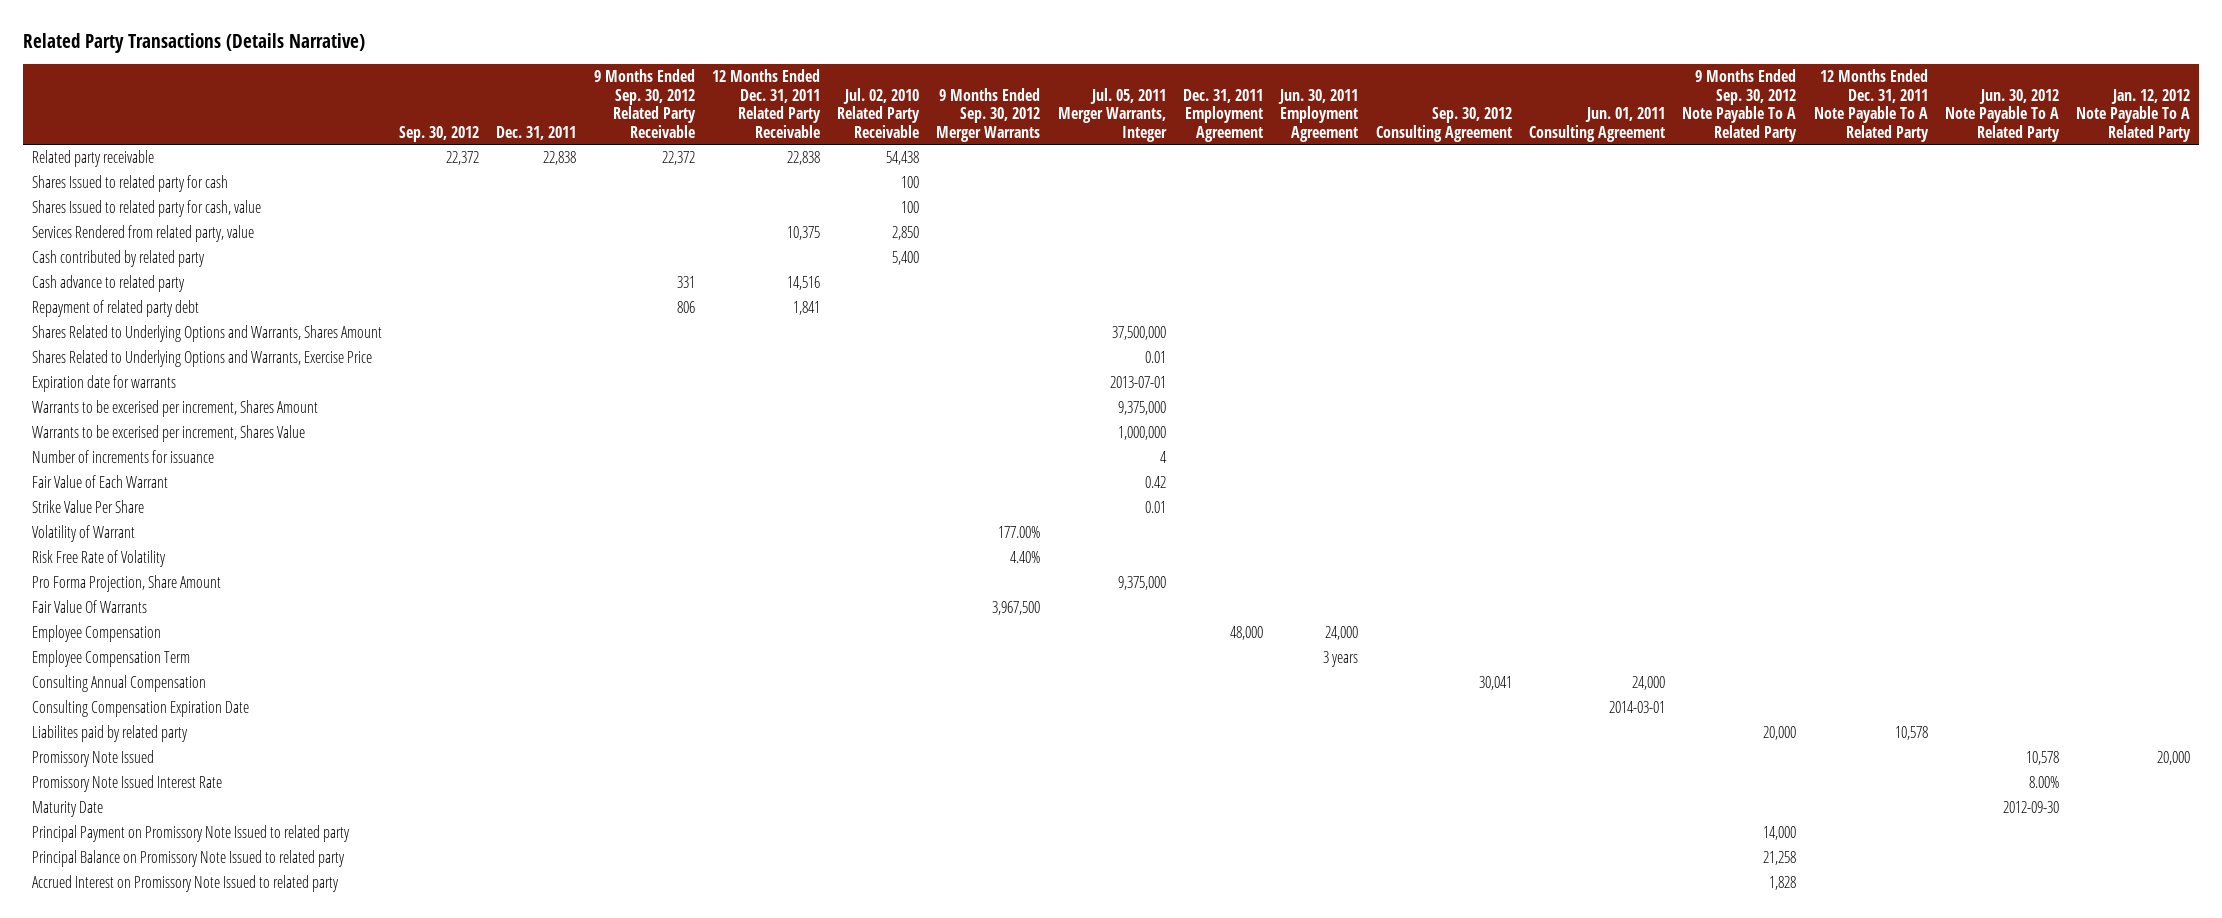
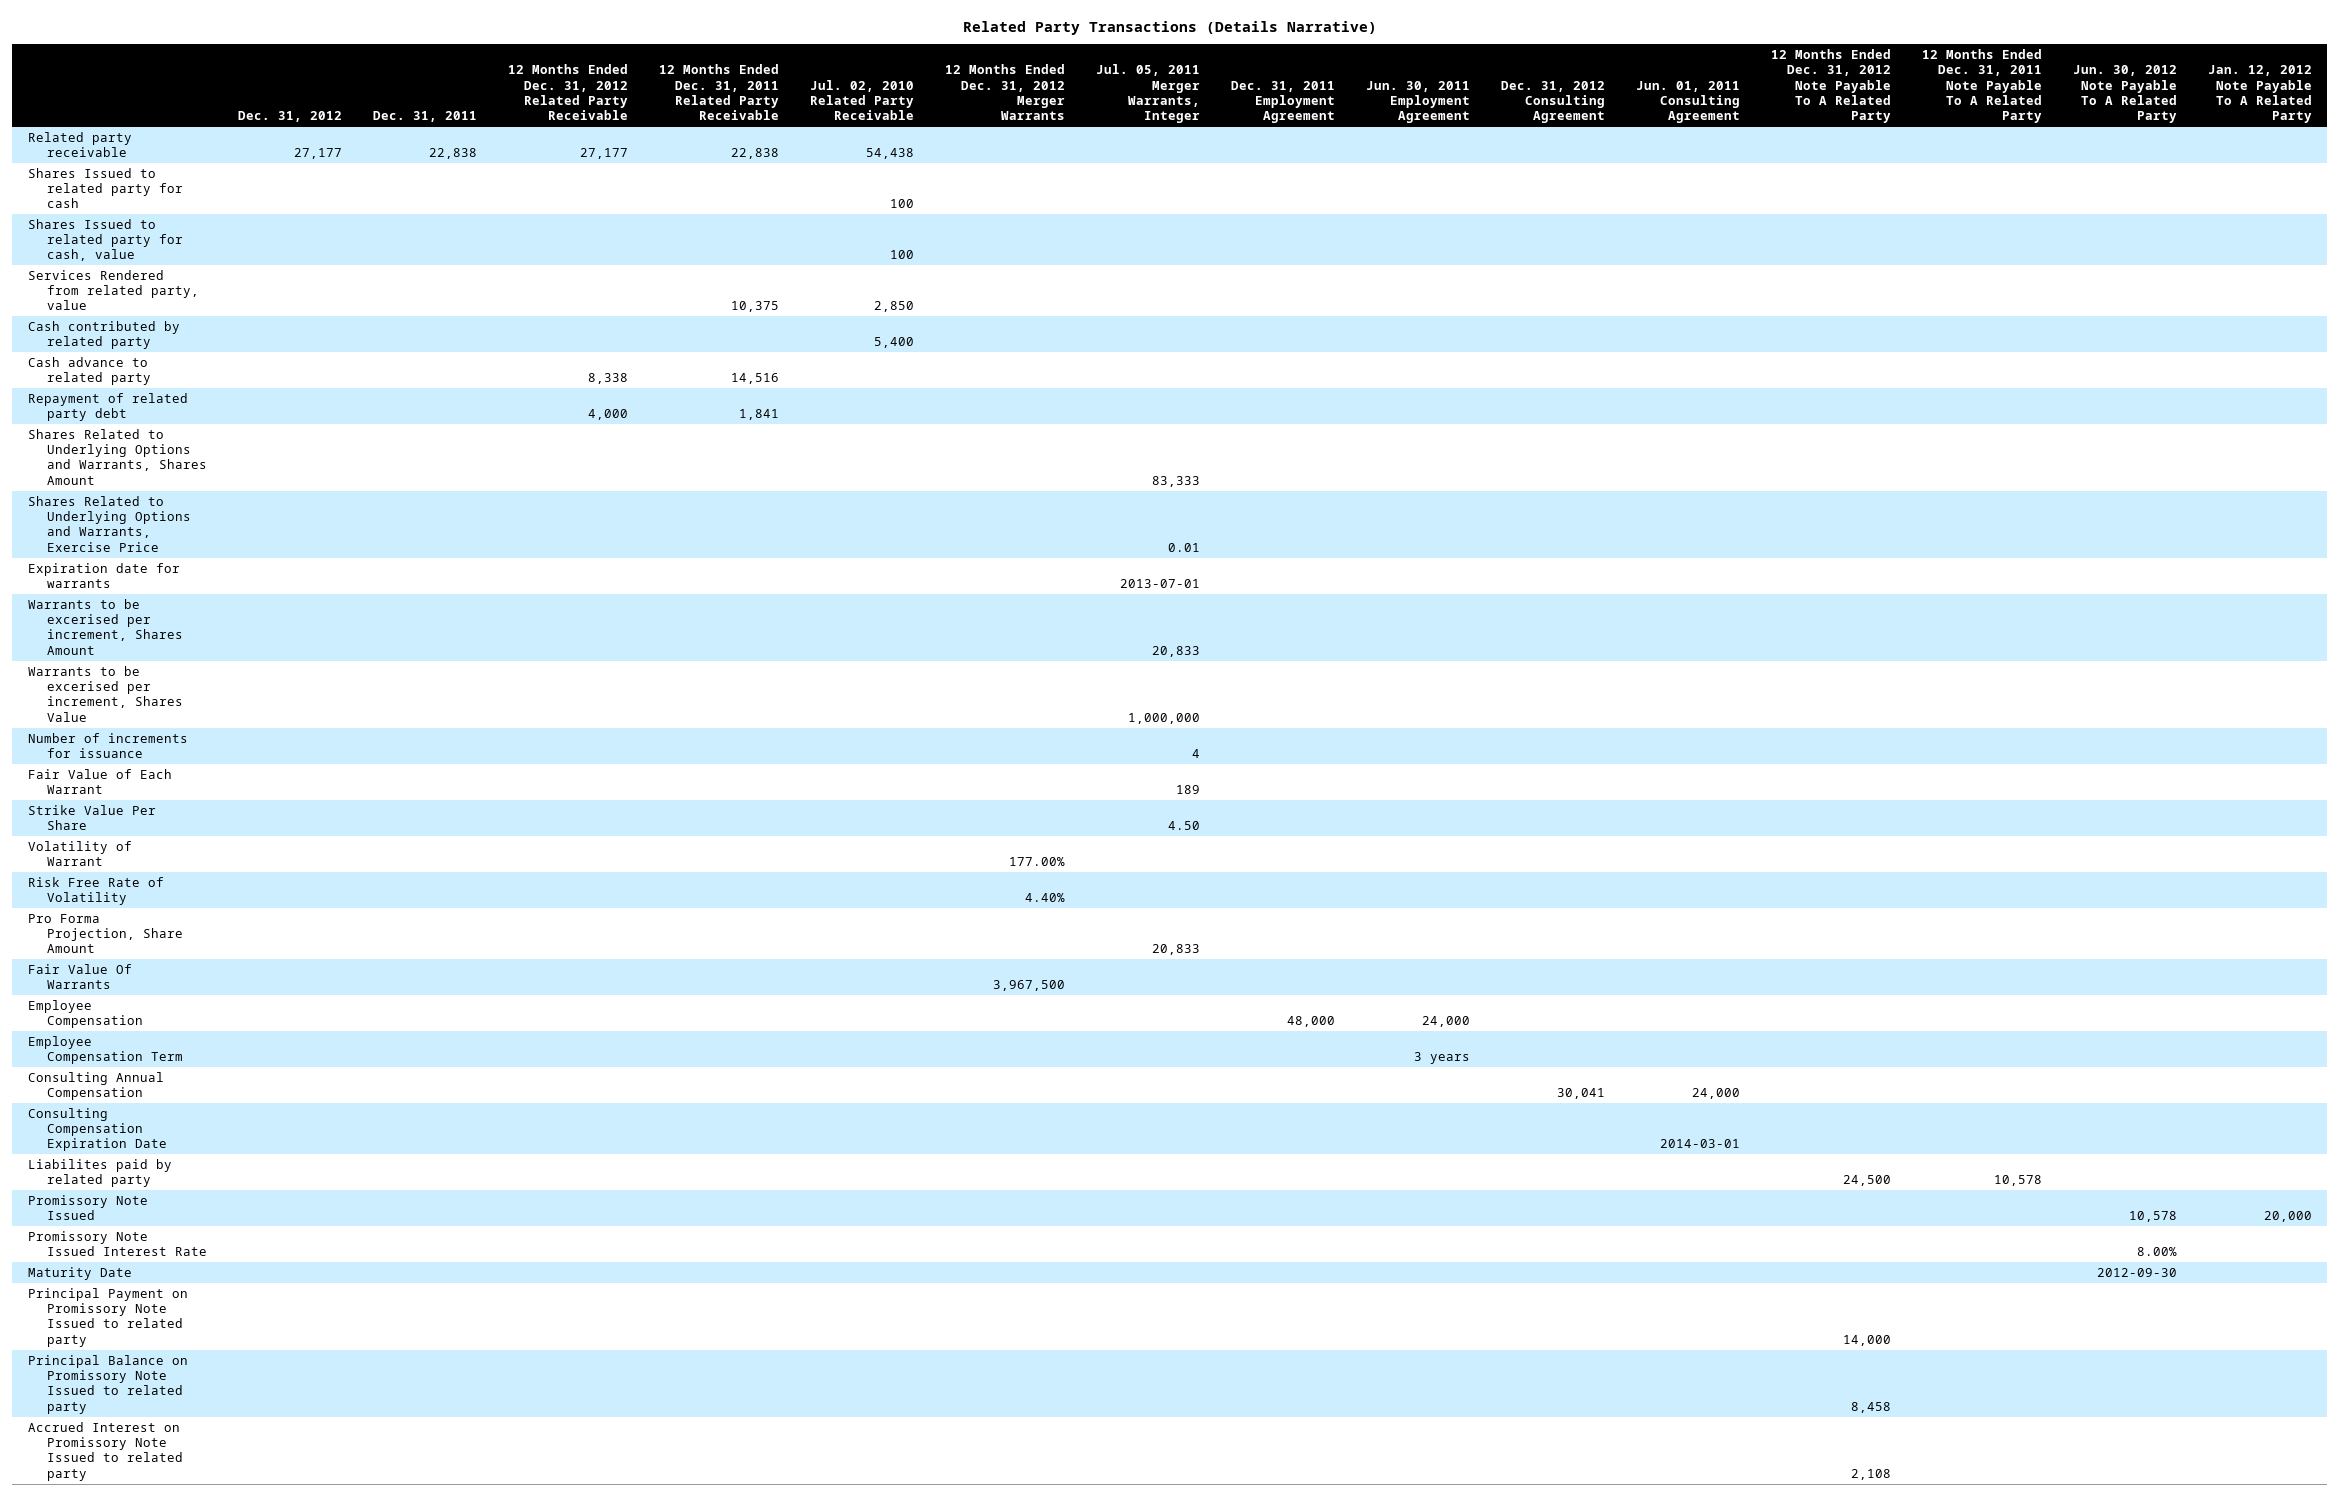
- | Sep. 30, 2012 | Dec. 31, 2011 | 9 Months Ended Sep. 30, 2012 Related Party Receivable | 12 Months Ended Dec. 31, 2011 Related Party Receivable | Jul. 02, 2010 Related Party Receivable | 9 Months Ended Sep. 30, 2012 Merger Warrants | Jul. 05, 2011 Merger Warrants, Integer | Dec. 31, 2011 Employment Agreement | Jun. 30, 2011 Employment Agreement | Sep. 30, 2012 Consulting Agreement | Jun. 01, 2011 Consulting Agreement | 9 Months Ended Sep. 30, 2012 Note Payable To A Related Party | 12 Months Ended Dec. 31, 2011 Note Payable To A Related Party | Jun. 30, 2012 Note Payable To A Related Party | Jan. 12, 2012 Note Payable To A Related Party
+ | Dec. 31, 2012 | Dec. 31, 2011 | 12 Months Ended Dec. 31, 2012 Related Party Receivable | 12 Months Ended Dec. 31, 2011 Related Party Receivable | Jul. 02, 2010 Related Party Receivable | 12 Months Ended Dec. 31, 2012 Merger Warrants | Jul. 05, 2011 Merger Warrants, Integer | Dec. 31, 2011 Employment Agreement | Jun. 30, 2011 Employment Agreement | Dec. 31, 2012 Consulting Agreement | Jun. 01, 2011 Consulting Agreement | 12 Months Ended Dec. 31, 2012 Note Payable To A Related Party | 12 Months Ended Dec. 31, 2011 Note Payable To A Related Party | Jun. 30, 2012 Note Payable To A Related Party | Jan. 12, 2012 Note Payable To A Related Party
- Shares Related to Underlying Options and Warrants, Shares Amount | | | | | | | 37,500,000 | | | | | | | |
+ Shares Related to Underlying Options and Warrants, Shares Amount | | | | | | | 83,333 | | | | | | | |
- Warrants to be excerised per increment, Shares Amount | | | | | | | 9,375,000 | | | | | | | |
+ Warrants to be excerised per increment, Shares Amount | | | | | | | 20,833 | | | | | | | |
- Fair Value of Each Warrant | | | | | | | 0.42 | | | | | | | |
- Strike Value Per Share | | | | | | | 0.01 | | | | | | | |
+ Fair Value of Each Warrant | | | | | | | 189 | | | | | | | |
+ Strike Value Per Share | | | | | | | 4.50 | | | | | | | |
- Pro Forma Projection, Share Amount | | | | | | | 9,375,000 | | | | | | | |
+ Pro Forma Projection, Share Amount | | | | | | | 20,833 | | | | | | | |

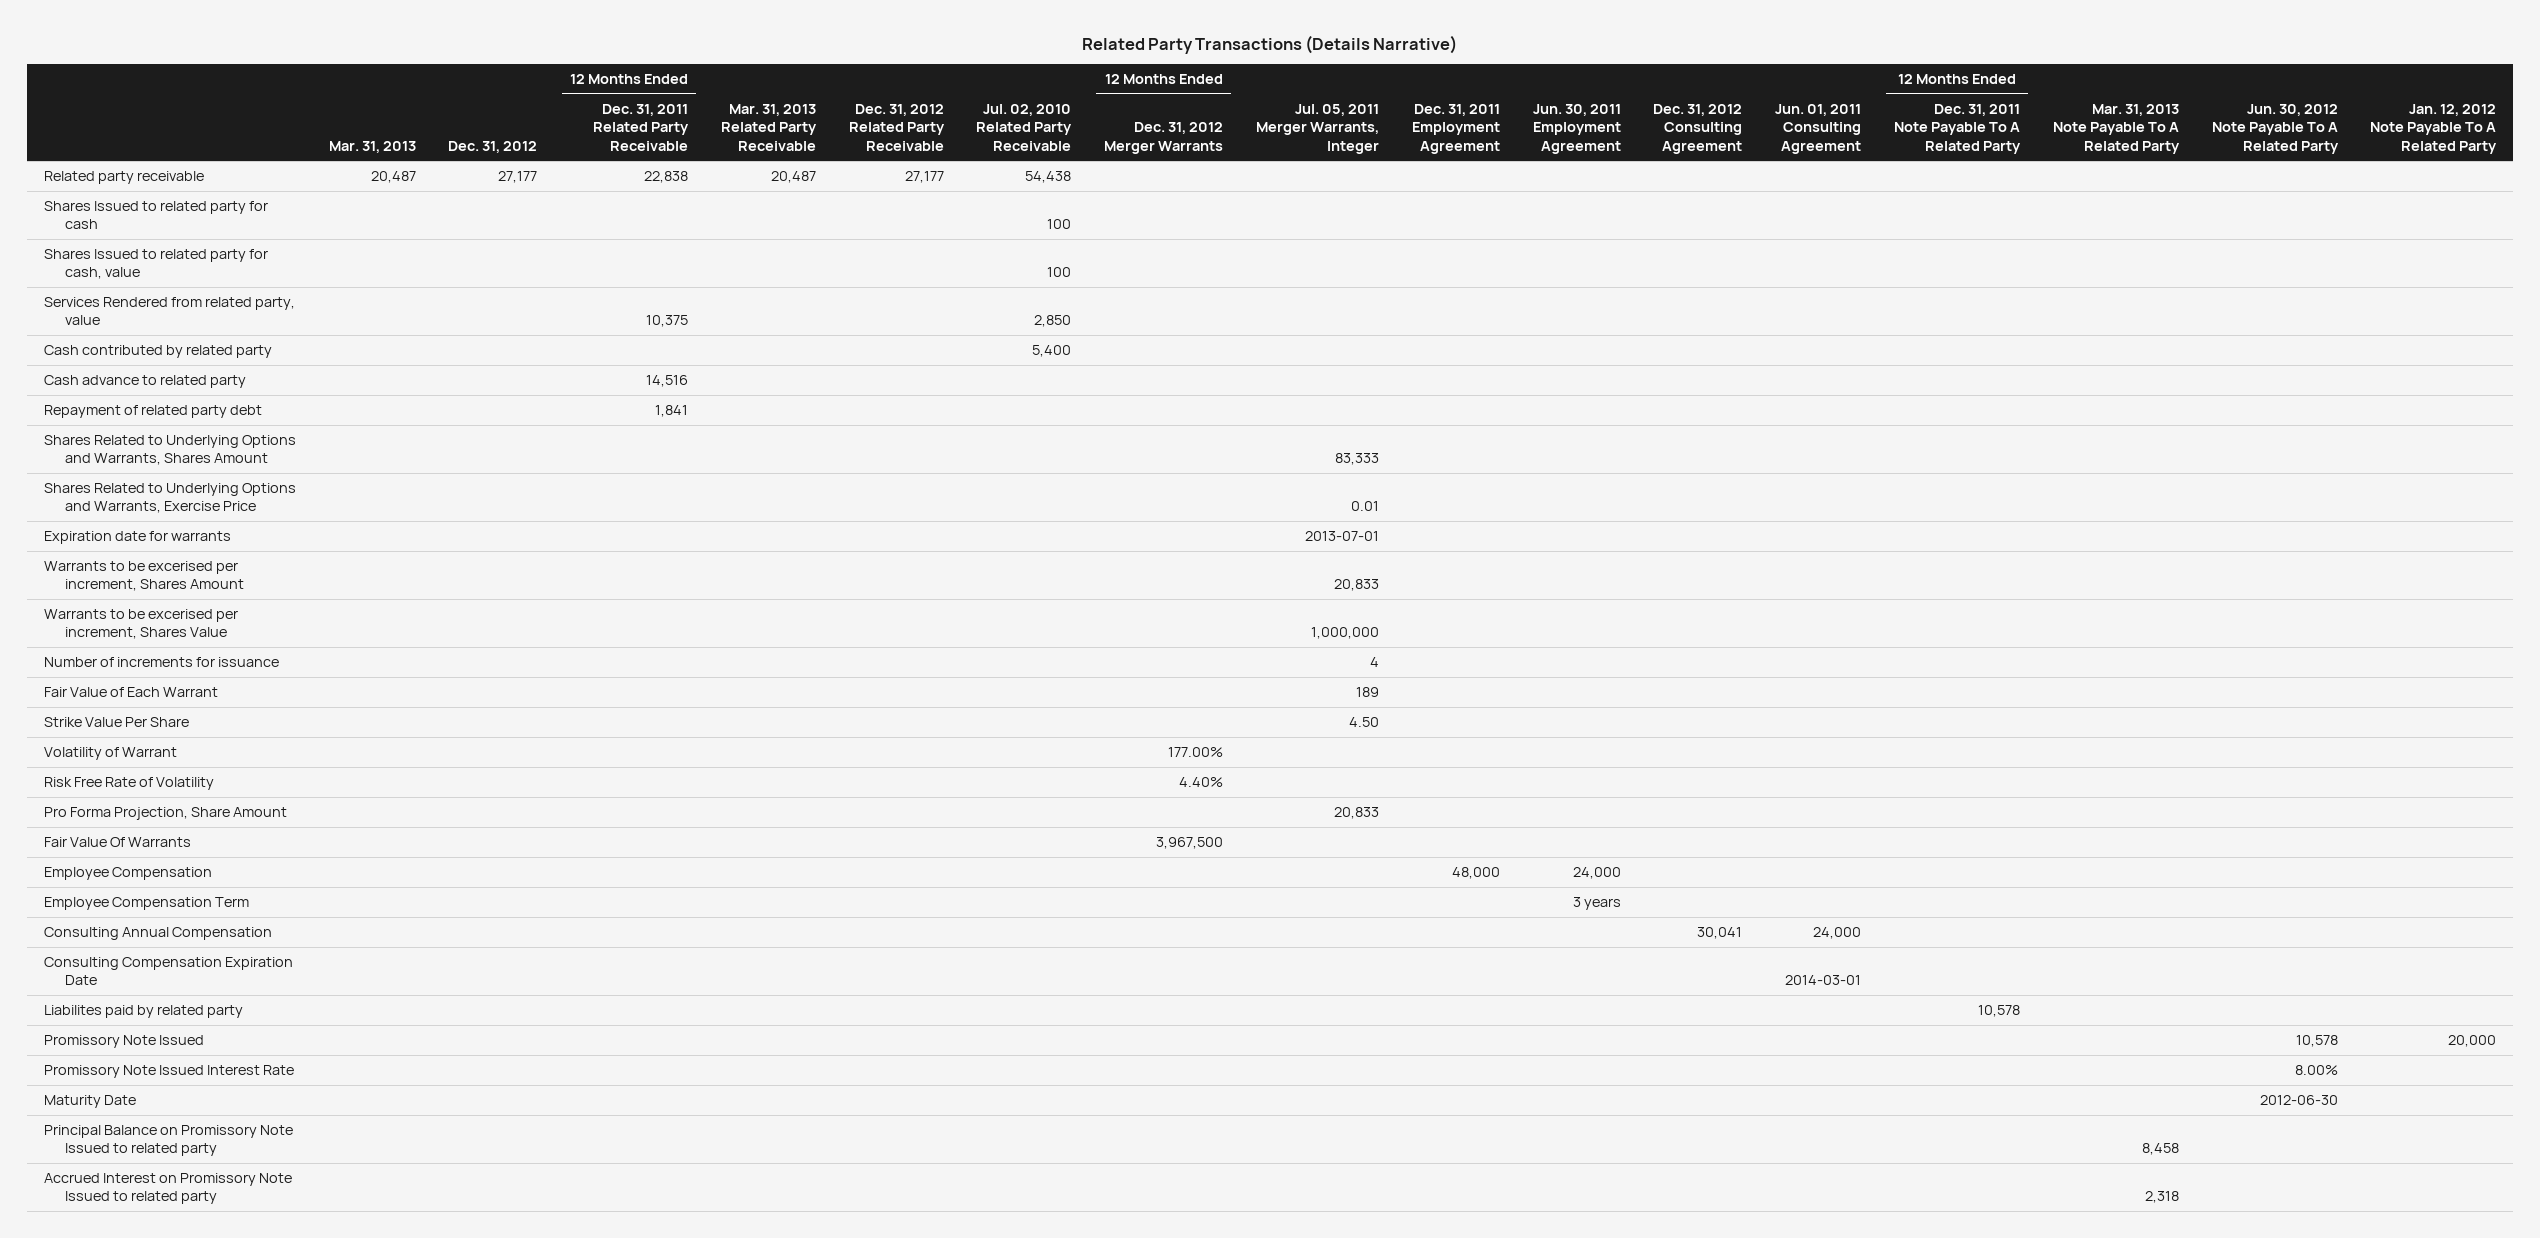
- | Dec. 31, 2012 | Dec. 31, 2011 | 12 Months Ended Dec. 31, 2012 Related Party Receivable | 12 Months Ended Dec. 31, 2011 Related Party Receivable | Jul. 02, 2010 Related Party Receivable | 12 Months Ended Dec. 31, 2012 Merger Warrants | Jul. 05, 2011 Merger Warrants, Integer | Dec. 31, 2011 Employment Agreement | Jun. 30, 2011 Employment Agreement | Dec. 31, 2012 Consulting Agreement | Jun. 01, 2011 Consulting Agreement | 12 Months Ended Dec. 31, 2012 Note Payable To A Related Party | 12 Months Ended Dec. 31, 2011 Note Payable To A Related Party | Jun. 30, 2012 Note Payable To A Related Party | Jan. 12, 2012 Note Payable To A Related Party
+ | Mar. 31, 2013 | Dec. 31, 2012 | 12 Months Ended Dec. 31, 2011 Related Party Receivable | Mar. 31, 2013 Related Party Receivable | Dec. 31, 2012 Related Party Receivable | Jul. 02, 2010 Related Party Receivable | 12 Months Ended Dec. 31, 2012 Merger Warrants | Jul. 05, 2011 Merger Warrants, Integer | Dec. 31, 2011 Employment Agreement | Jun. 30, 2011 Employment Agreement | Dec. 31, 2012 Consulting Agreement | Jun. 01, 2011 Consulting Agreement | 12 Months Ended Dec. 31, 2011 Note Payable To A Related Party | Mar. 31, 2013 Note Payable To A Related Party | Jun. 30, 2012 Note Payable To A Related Party | Jan. 12, 2012 Note Payable To A Related Party
- Maturity Date | | | | | | | | | | | | | | 2012-09-30 |
- Principal Payment on Promissory Note Issued to related party | | | | | | | | | | | | 14,000 | | |
+ Maturity Date | | | | | | | | | | | | | | | 2012-06-30 |

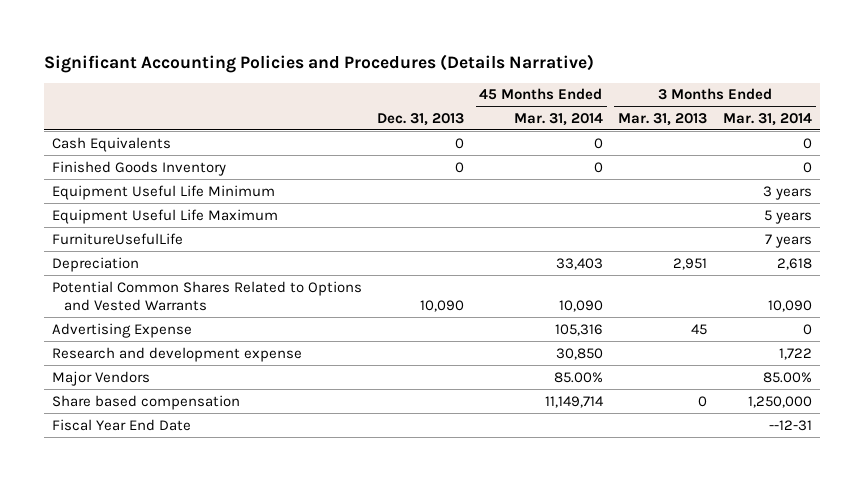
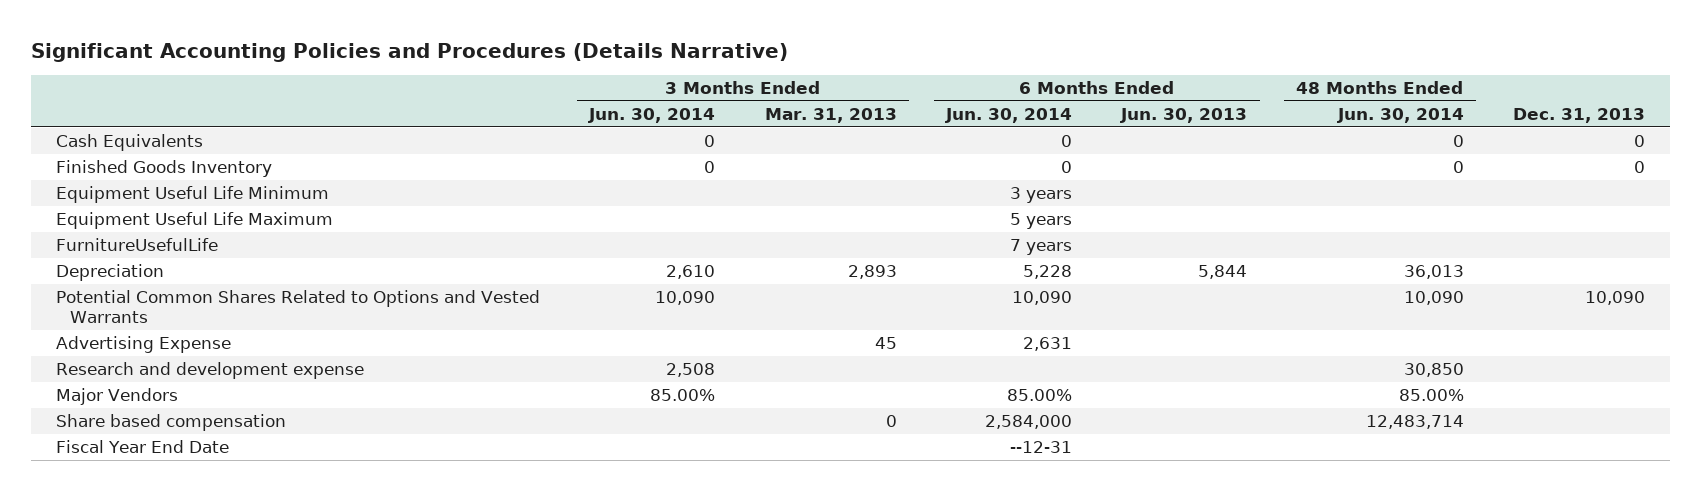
- | Dec. 31, 2013 | 45 Months Ended Mar. 31, 2014 | 3 Months Ended Mar. 31, 2013 | 3 Months Ended Mar. 31, 2014
+ | 3 Months Ended Jun. 30, 2014 | 3 Months Ended Mar. 31, 2013 | 6 Months Ended Jun. 30, 2014 | 6 Months Ended Jun. 30, 2013 | 48 Months Ended Jun. 30, 2014 | Dec. 31, 2013
- Depreciation | | 33,403 | 2,951 | 2,618
+ Depreciation | 2,610 | 2,893 | 5,228 | 5,844 | 36,013 |

